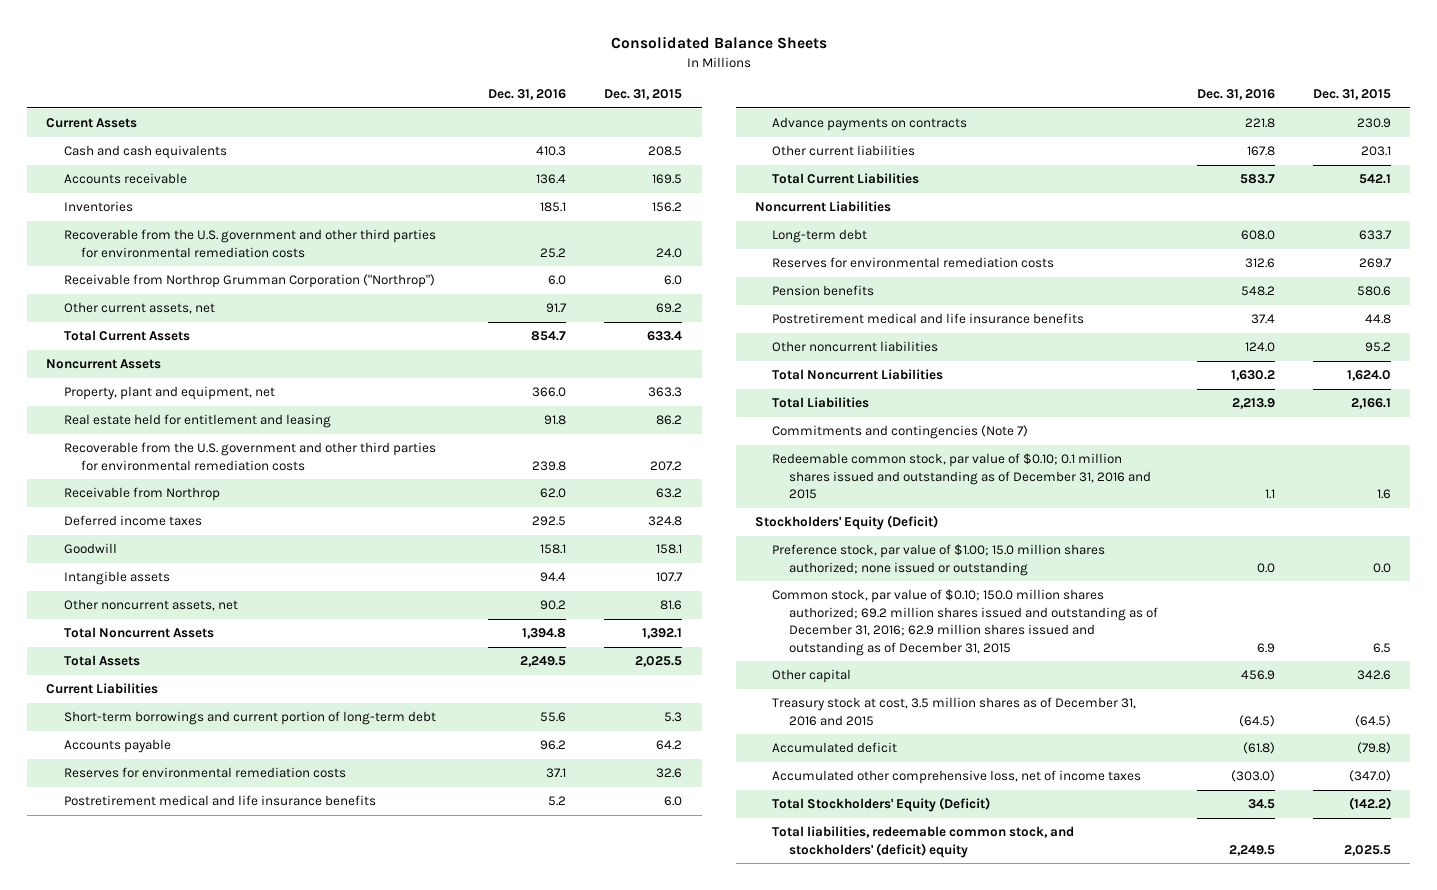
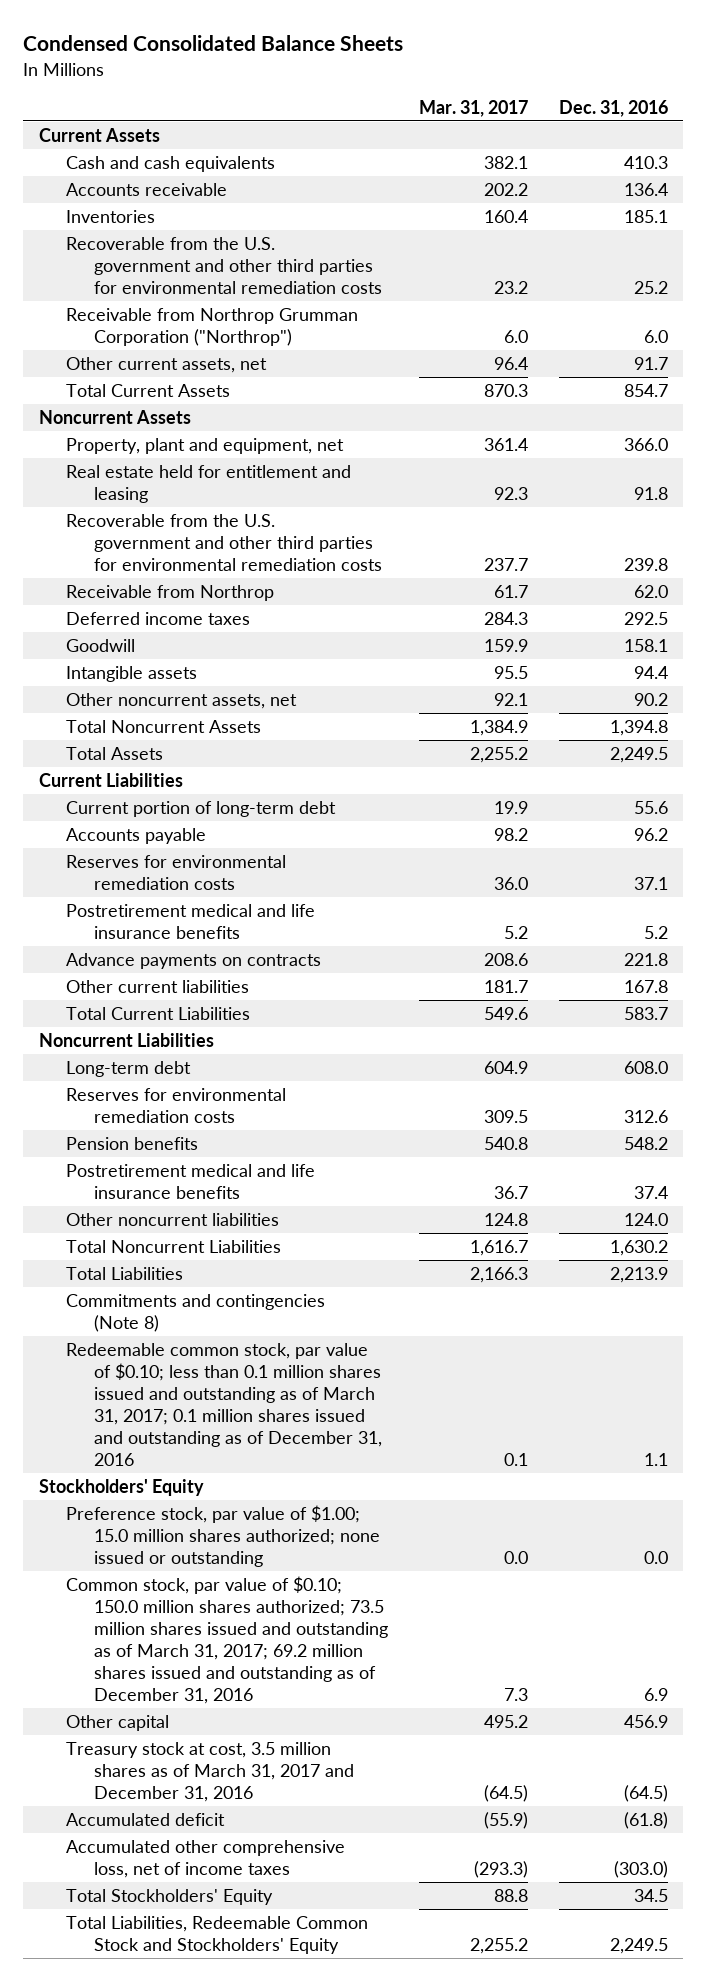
- Consolidated Balance Sheets
+ Condensed Consolidated Balance Sheets
- | Dec. 31, 2016 | Dec. 31, 2015
+ | Mar. 31, 2017 | Dec. 31, 2016
- Short-term borrowings and current portion of long-term debt | 55.6 | 5.3
+ Current portion of long-term debt | 19.9 | 55.6
- Commitments and contingencies (Note 7)
- Redeemable common stock, par value of $0.10; 0.1 million shares issued and outstanding as of December 31, 2016 and 2015 | 1.1 | 1.6
- Stockholders' Equity (Deficit)
+ Commitments and contingencies (Note 8)
+ Redeemable common stock, par value of $0.10; less than 0.1 million shares issued and outstanding as of March 31, 2017; 0.1 million shares issued and outstanding as of December 31, 2016 | 0.1 | 1.1
+ Stockholders' Equity
- Common stock, par value of $0.10; 150.0 million shares authorized; 69.2 million shares issued and outstanding as of December 31, 2016; 62.9 million shares issued and outstanding as of December 31, 2015 | 6.9 | 6.5
+ Common stock, par value of $0.10; 150.0 million shares authorized; 73.5 million shares issued and outstanding as of March 31, 2017; 69.2 million shares issued and outstanding as of December 31, 2016 | 7.3 | 6.9
- Treasury stock at cost, 3.5 million shares as of December 31, 2016 and 2015 | (64.5) | (64.5)
+ Treasury stock at cost, 3.5 million shares as of March 31, 2017 and December 31, 2016 | (64.5) | (64.5)
- Total Stockholders' Equity (Deficit) | 34.5 | (142.2)
- Total liabilities, redeemable common stock, and stockholders' (deficit) equity | 2,249.5 | 2,025.5
+ Total Stockholders' Equity | 88.8 | 34.5
+ Total Liabilities, Redeemable Common Stock and Stockholders' Equity | 2,255.2 | 2,249.5

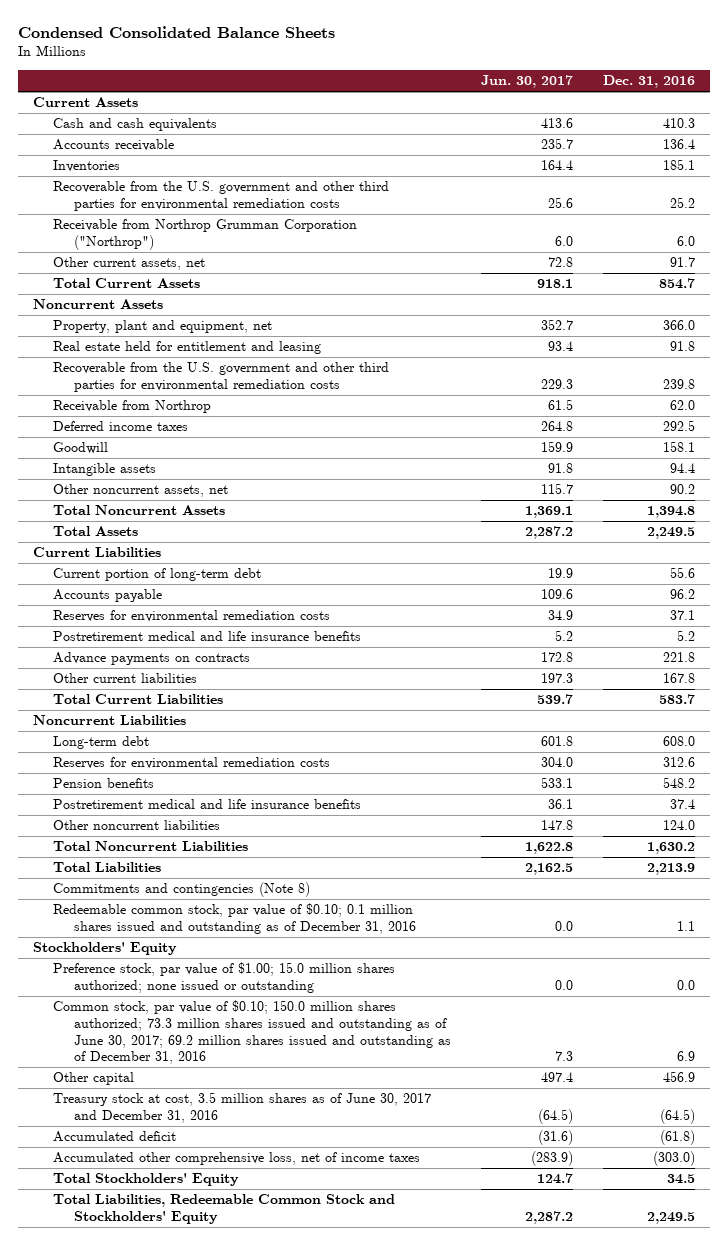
- | Mar. 31, 2017 | Dec. 31, 2016
+ | Jun. 30, 2017 | Dec. 31, 2016
- Redeemable common stock, par value of $0.10; less than 0.1 million shares issued and outstanding as of March 31, 2017; 0.1 million shares issued and outstanding as of December 31, 2016 | 0.1 | 1.1
+ Redeemable common stock, par value of $0.10; 0.1 million shares issued and outstanding as of December 31, 2016 | 0.0 | 1.1
- Common stock, par value of $0.10; 150.0 million shares authorized; 73.5 million shares issued and outstanding as of March 31, 2017; 69.2 million shares issued and outstanding as of December 31, 2016 | 7.3 | 6.9
+ Common stock, par value of $0.10; 150.0 million shares authorized; 73.3 million shares issued and outstanding as of June 30, 2017; 69.2 million shares issued and outstanding as of December 31, 2016 | 7.3 | 6.9
- Treasury stock at cost, 3.5 million shares as of March 31, 2017 and December 31, 2016 | (64.5) | (64.5)
+ Treasury stock at cost, 3.5 million shares as of June 30, 2017 and December 31, 2016 | (64.5) | (64.5)

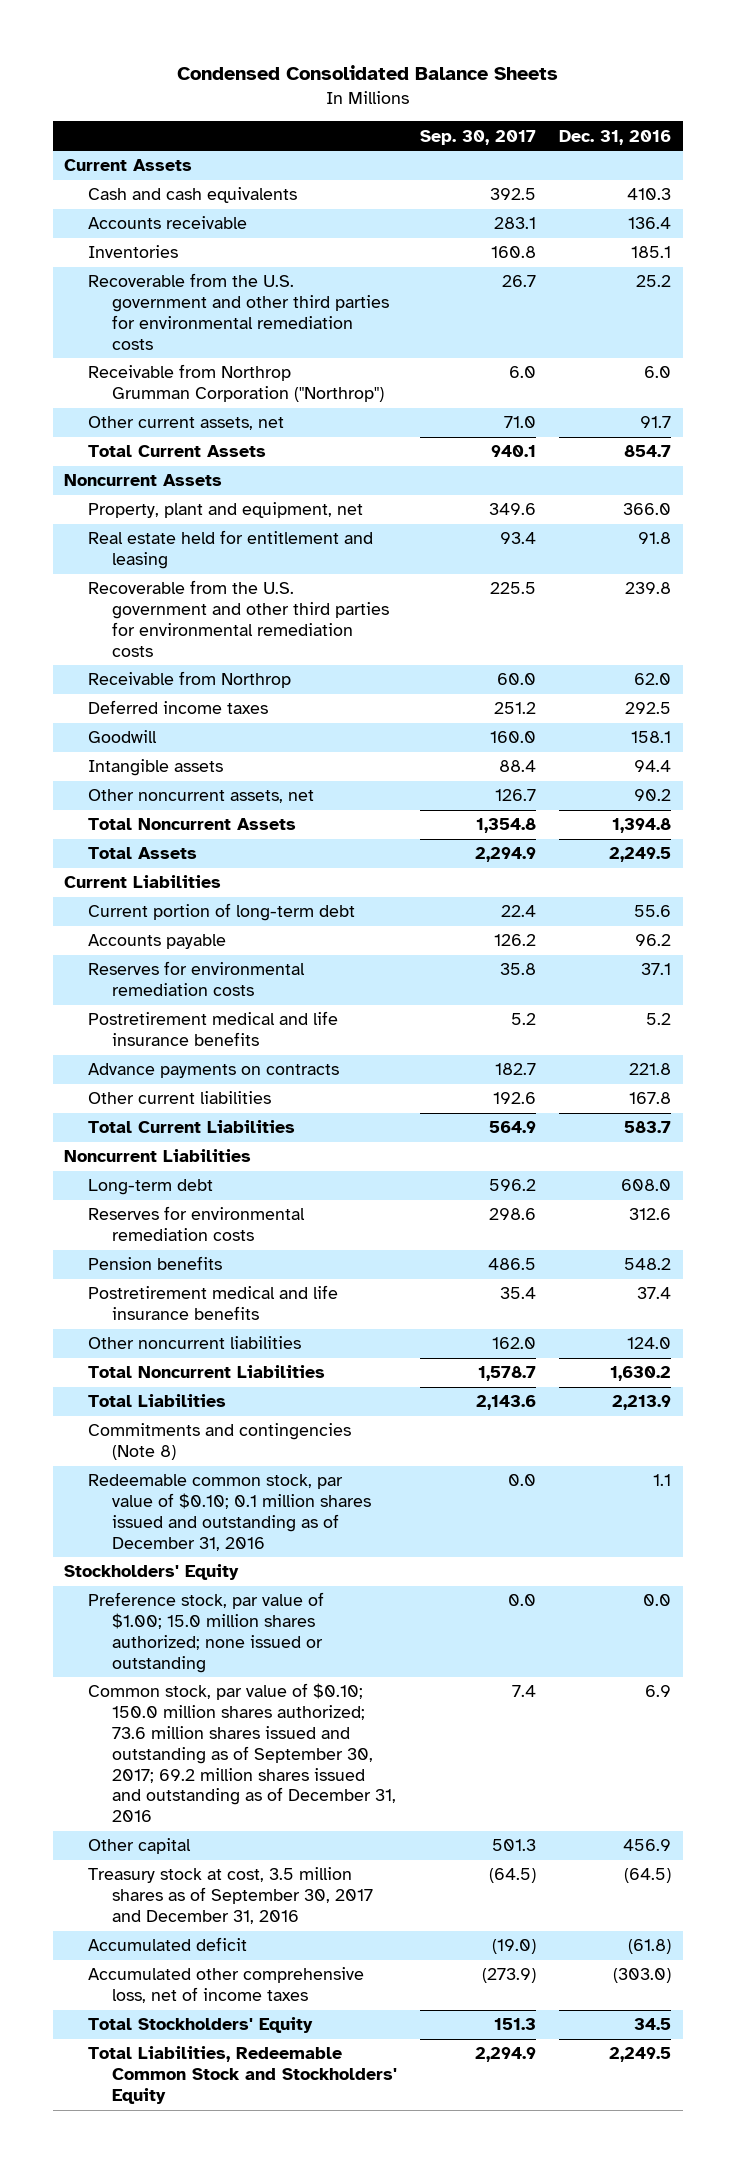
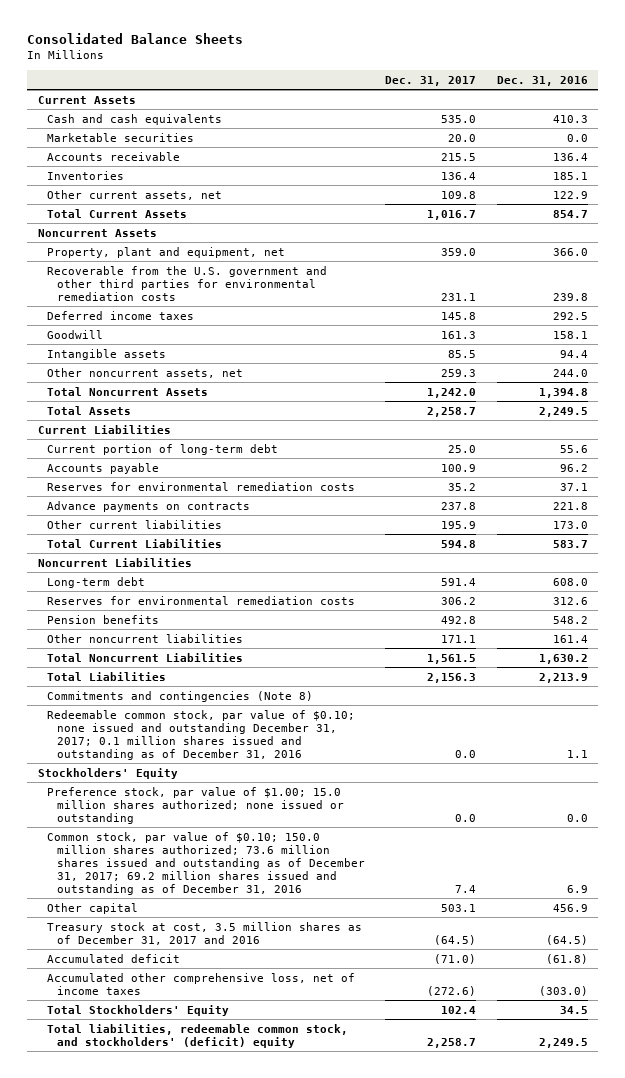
- Condensed Consolidated Balance Sheets
+ Consolidated Balance Sheets
- | Sep. 30, 2017 | Dec. 31, 2016
+ | Dec. 31, 2017 | Dec. 31, 2016
+ Marketable securities | 20.0 | 0.0
- Recoverable from the U.S. government and other third parties for environmental remediation costs | 26.7 | 25.2
- Receivable from Northrop Grumman Corporation ("Northrop") | 6.0 | 6.0
- Other current assets, net | 71.0 | 91.7
+ Other current assets, net | 109.8 | 122.9
- Real estate held for entitlement and leasing | 93.4 | 91.8
- Receivable from Northrop | 60.0 | 62.0
- Other noncurrent assets, net | 126.7 | 90.2
+ Other noncurrent assets, net | 259.3 | 244.0
- Postretirement medical and life insurance benefits | 5.2 | 5.2
- Other current liabilities | 192.6 | 167.8
+ Other current liabilities | 195.9 | 173.0
- Postretirement medical and life insurance benefits | 35.4 | 37.4
- Other noncurrent liabilities | 162.0 | 124.0
+ Other noncurrent liabilities | 171.1 | 161.4
- Redeemable common stock, par value of $0.10; 0.1 million shares issued and outstanding as of December 31, 2016 | 0.0 | 1.1
+ Redeemable common stock, par value of $0.10; none issued and outstanding December 31, 2017; 0.1 million shares issued and outstanding as of December 31, 2016 | 0.0 | 1.1
- Common stock, par value of $0.10; 150.0 million shares authorized; 73.6 million shares issued and outstanding as of September 30, 2017; 69.2 million shares issued and outstanding as of December 31, 2016 | 7.4 | 6.9
+ Common stock, par value of $0.10; 150.0 million shares authorized; 73.6 million shares issued and outstanding as of December 31, 2017; 69.2 million shares issued and outstanding as of December 31, 2016 | 7.4 | 6.9
- Treasury stock at cost, 3.5 million shares as of September 30, 2017 and December 31, 2016 | (64.5) | (64.5)
+ Treasury stock at cost, 3.5 million shares as of December 31, 2017 and 2016 | (64.5) | (64.5)
- Total Liabilities, Redeemable Common Stock and Stockholders' Equity | 2,294.9 | 2,249.5
+ Total liabilities, redeemable common stock, and stockholders' (deficit) equity | 2,258.7 | 2,249.5

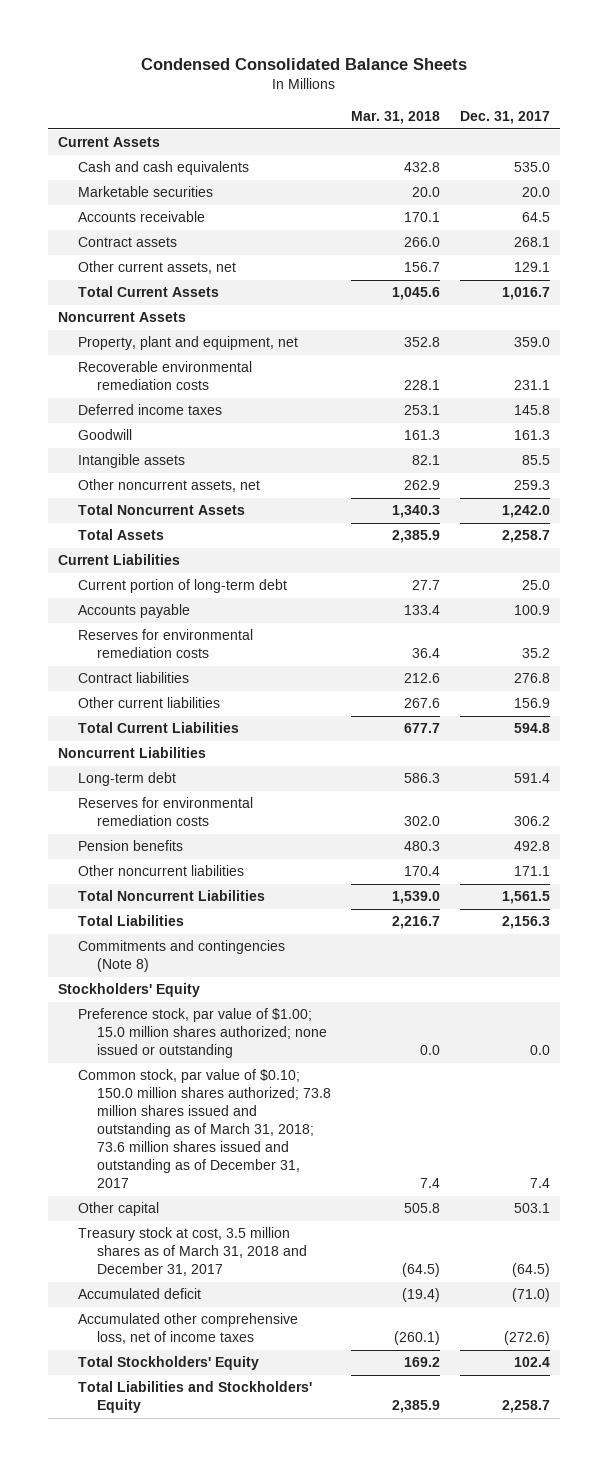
- Consolidated Balance Sheets
+ Condensed Consolidated Balance Sheets
- | Dec. 31, 2017 | Dec. 31, 2016
+ | Mar. 31, 2018 | Dec. 31, 2017
- Accounts receivable | 215.5 | 136.4
- Inventories | 136.4 | 185.1
- Other current assets, net | 109.8 | 122.9
+ Accounts receivable | 170.1 | 64.5
+ Contract assets | 266.0 | 268.1
+ Other current assets, net | 156.7 | 129.1
- Recoverable from the U.S. government and other third parties for environmental remediation costs | 231.1 | 239.8
+ Recoverable environmental remediation costs | 228.1 | 231.1
- Advance payments on contracts | 237.8 | 221.8
- Other current liabilities | 195.9 | 173.0
+ Contract liabilities | 212.6 | 276.8
+ Other current liabilities | 267.6 | 156.9
- Redeemable common stock, par value of $0.10; none issued and outstanding December 31, 2017; 0.1 million shares issued and outstanding as of December 31, 2016 | 0.0 | 1.1
- Common stock, par value of $0.10; 150.0 million shares authorized; 73.6 million shares issued and outstanding as of December 31, 2017; 69.2 million shares issued and outstanding as of December 31, 2016 | 7.4 | 6.9
+ Common stock, par value of $0.10; 150.0 million shares authorized; 73.8 million shares issued and outstanding as of March 31, 2018; 73.6 million shares issued and outstanding as of December 31, 2017 | 7.4 | 7.4
- Treasury stock at cost, 3.5 million shares as of December 31, 2017 and 2016 | (64.5) | (64.5)
+ Treasury stock at cost, 3.5 million shares as of March 31, 2018 and December 31, 2017 | (64.5) | (64.5)
- Total liabilities, redeemable common stock, and stockholders' (deficit) equity | 2,258.7 | 2,249.5
+ Total Liabilities and Stockholders' Equity | 2,385.9 | 2,258.7

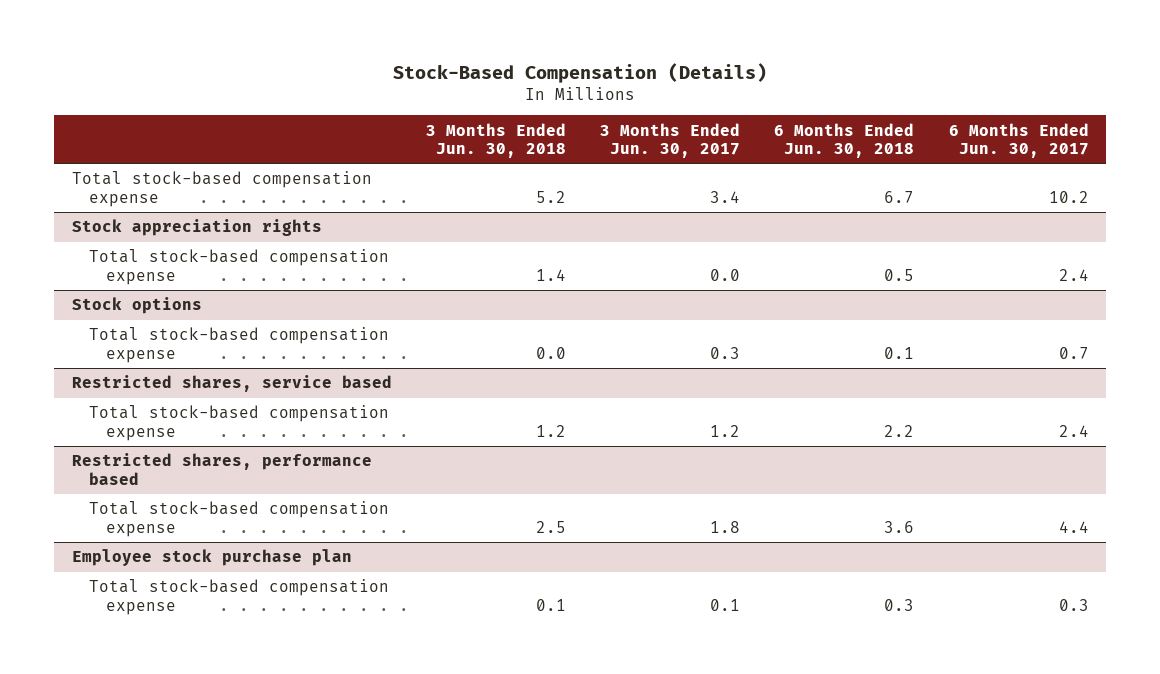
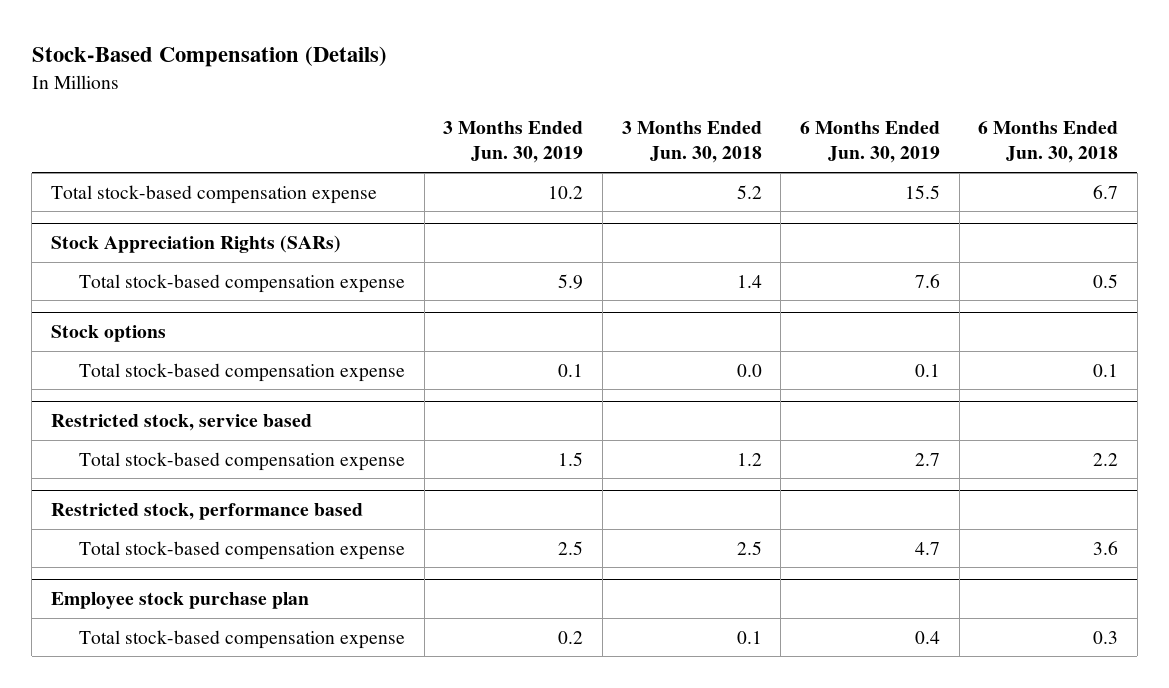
- | 3 Months Ended Jun. 30, 2018 | 3 Months Ended Jun. 30, 2017 | 6 Months Ended Jun. 30, 2018 | 6 Months Ended Jun. 30, 2017
+ | 3 Months Ended Jun. 30, 2019 | 3 Months Ended Jun. 30, 2018 | 6 Months Ended Jun. 30, 2019 | 6 Months Ended Jun. 30, 2018
- Stock appreciation rights
+ Stock Appreciation Rights (SARs)
- Restricted shares, service based
+ Restricted stock, service based
- Restricted shares, performance based
+ Restricted stock, performance based

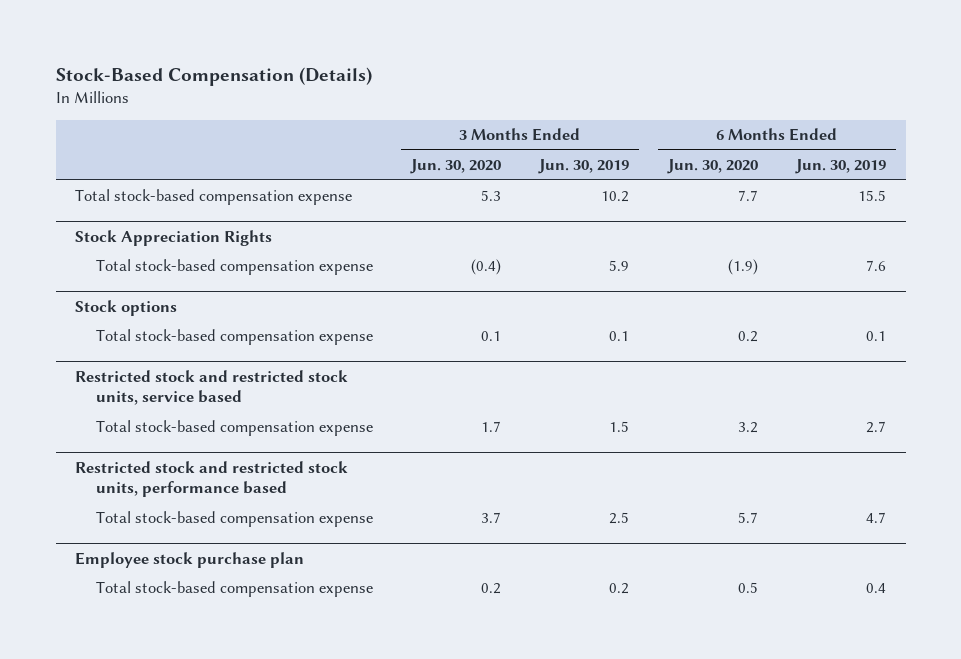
- | 3 Months Ended Jun. 30, 2019 | 3 Months Ended Jun. 30, 2018 | 6 Months Ended Jun. 30, 2019 | 6 Months Ended Jun. 30, 2018
+ | 3 Months Ended Jun. 30, 2020 | 3 Months Ended Jun. 30, 2019 | 6 Months Ended Jun. 30, 2020 | 6 Months Ended Jun. 30, 2019
- Stock Appreciation Rights (SARs)
+ Stock Appreciation Rights
- Restricted stock, service based
+ Restricted stock and restricted stock units, service based
- Restricted stock, performance based
+ Restricted stock and restricted stock units, performance based

